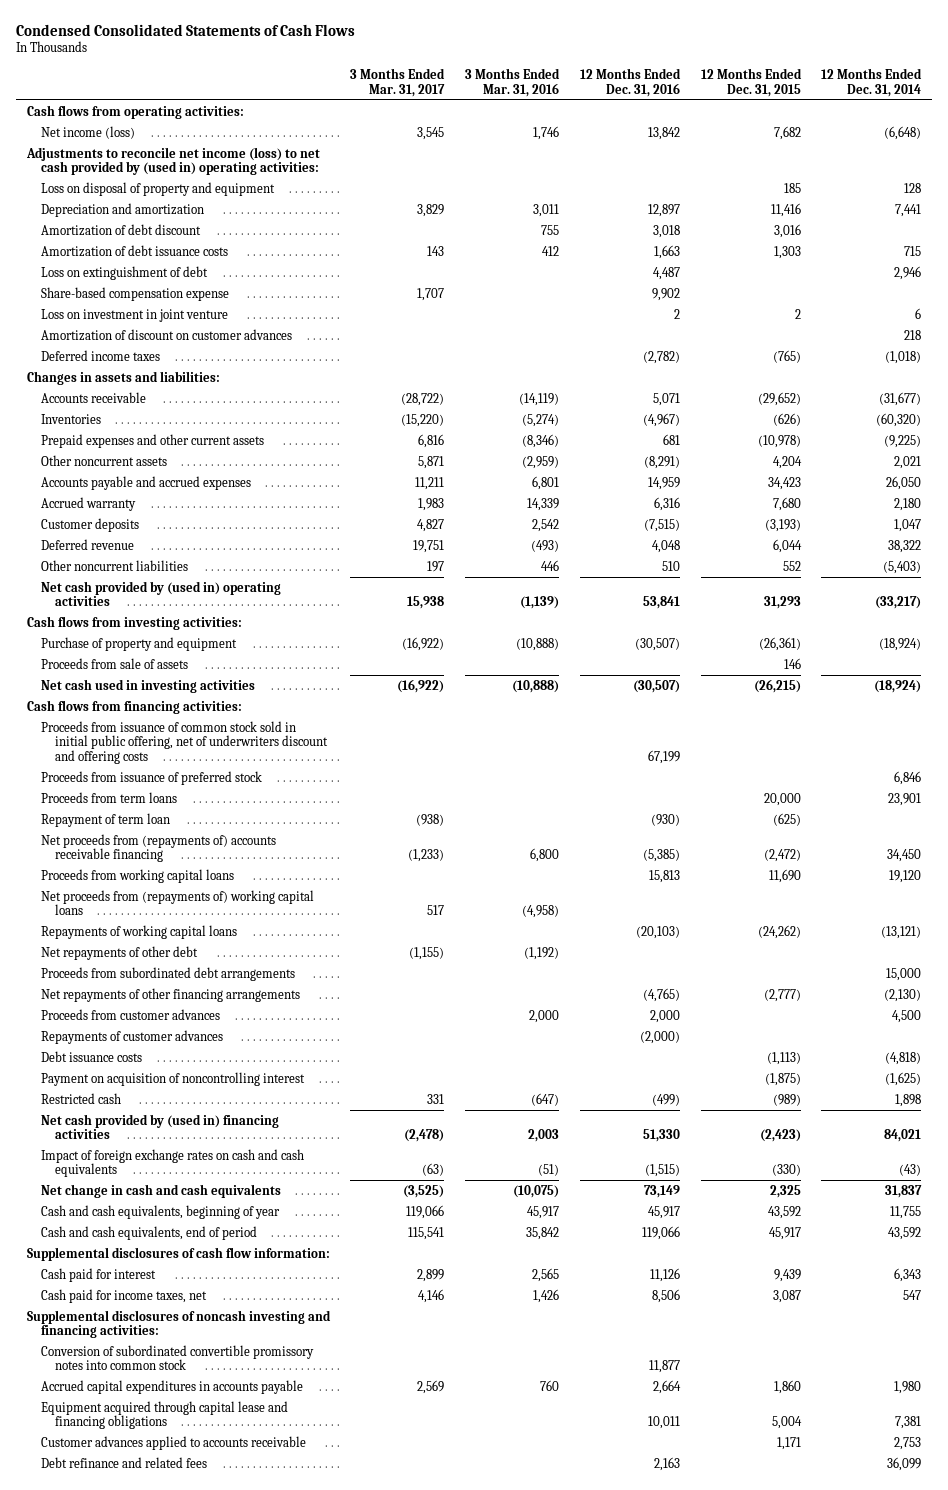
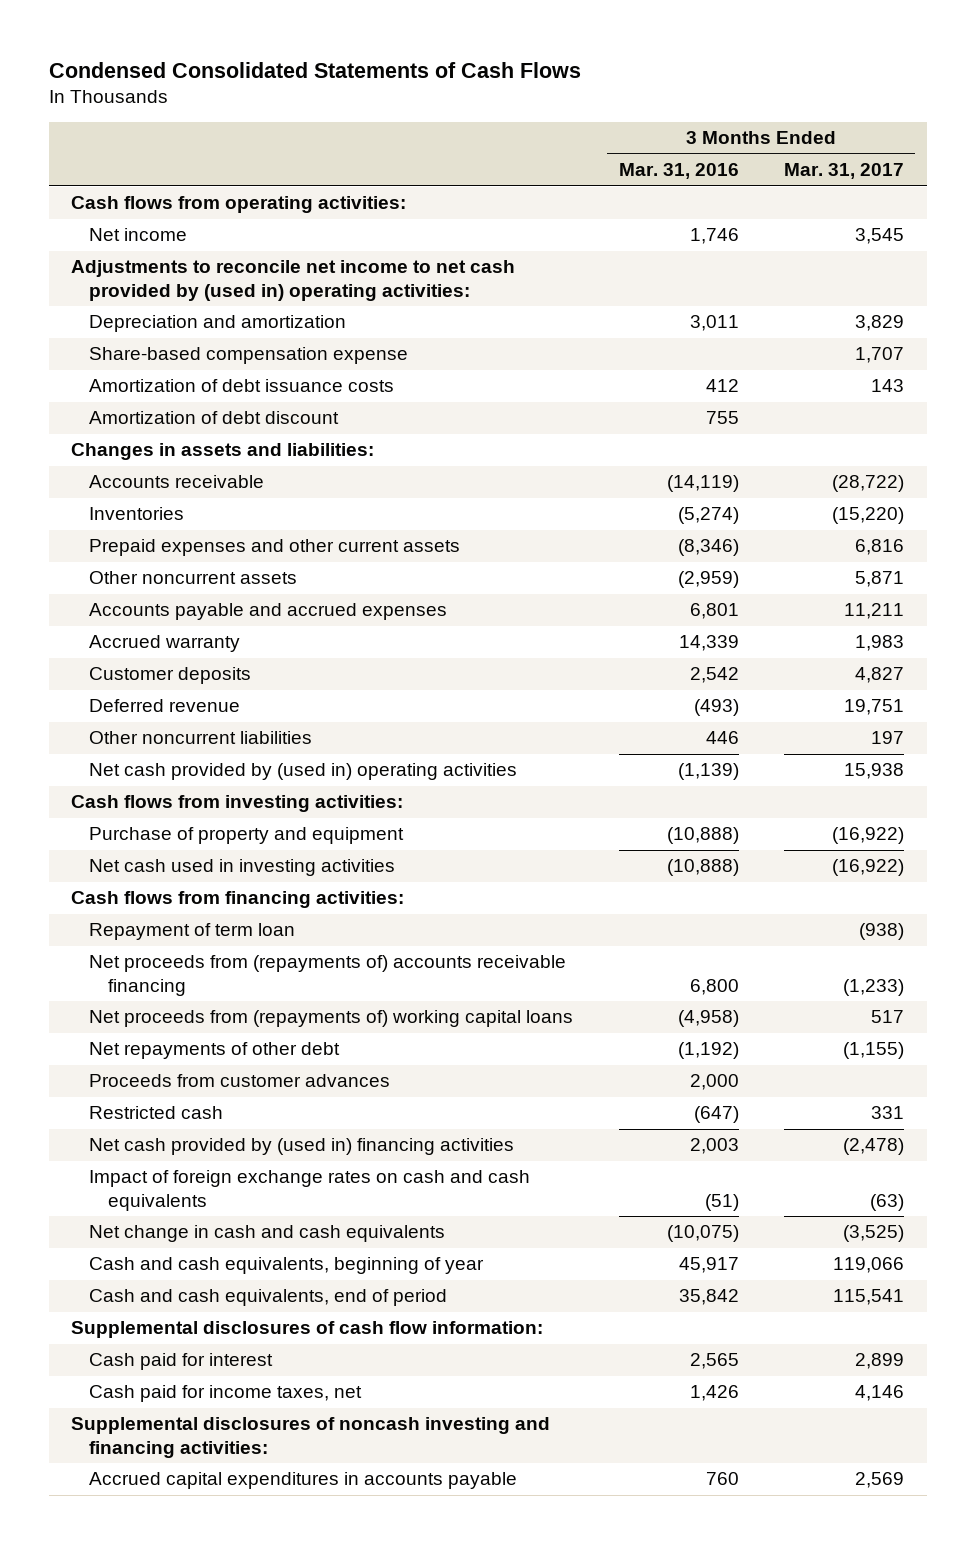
- | 3 Months Ended Mar. 31, 2017 | 3 Months Ended Mar. 31, 2016 | 12 Months Ended Dec. 31, 2016 | 12 Months Ended Dec. 31, 2015 | 12 Months Ended Dec. 31, 2014
+ | 3 Months Ended Mar. 31, 2016 | 3 Months Ended Mar. 31, 2017
- Net income (loss) | 3,545 | 1,746 | 13,842 | 7,682 | (6,648)
- Adjustments to reconcile net income (loss) to net cash provided by (used in) operating activities:
- Loss on disposal of property and equipment | | | | 185 | 128
+ Net income | 1,746 | 3,545
+ Adjustments to reconcile net income to net cash provided by (used in) operating activities:
- Loss on extinguishment of debt | | | 4,487 | | 2,946
- Loss on investment in joint venture | | | 2 | 2 | 6
- Amortization of discount on customer advances | | | | | 218
- Deferred income taxes | | | (2,782) | (765) | (1,018)
moved down: Amortization of debt issuance costs | 412 | 143
moved down: Amortization of debt discount | 755 |
- Proceeds from sale of assets | | | | 146 |
- Proceeds from issuance of common stock sold in initial public offering, net of underwriters discount and offering costs | | | 67,199 | |
- Proceeds from issuance of preferred stock | | | | | 6,846
- Proceeds from term loans | | | | 20,000 | 23,901
- Proceeds from working capital loans | | | 15,813 | 11,690 | 19,120
- Repayments of working capital loans | | | (20,103) | (24,262) | (13,121)
- Proceeds from subordinated debt arrangements | | | | | 15,000
- Net repayments of other financing arrangements | | | (4,765) | (2,777) | (2,130)
- Repayments of customer advances | | | (2,000) | |
- Debt issuance costs | | | | (1,113) | (4,818)
- Payment on acquisition of noncontrolling interest | | | | (1,875) | (1,625)
- Conversion of subordinated convertible promissory notes into common stock | | | 11,877 | |
- Equipment acquired through capital lease and financing obligations | | | 10,011 | 5,004 | 7,381
- Customer advances applied to accounts receivable | | | | 1,171 | 2,753
- Debt refinance and related fees | | | 2,163 | | 36,099

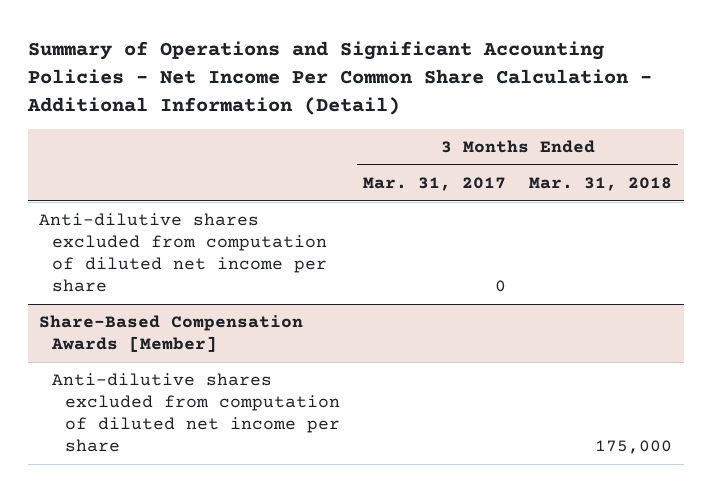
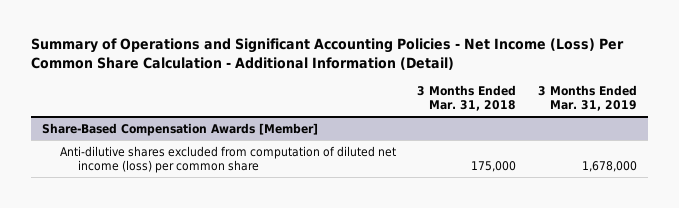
- Summary of Operations and Significant Accounting Policies - Net Income Per Common Share Calculation - Additional Information (Detail)
+ Summary of Operations and Significant Accounting Policies - Net Income (Loss) Per Common Share Calculation - Additional Information (Detail)
- | 3 Months Ended Mar. 31, 2017 | 3 Months Ended Mar. 31, 2018
+ | 3 Months Ended Mar. 31, 2018 | 3 Months Ended Mar. 31, 2019
- Anti-dilutive shares excluded from computation of diluted net income per share | 0 |
@ Share-Based Compensation Awards [Member]
- Anti-dilutive shares excluded from computation of diluted net income per share | | 175,000
+ Anti-dilutive shares excluded from computation of diluted net income (loss) per common share | 175,000 | 1,678,000

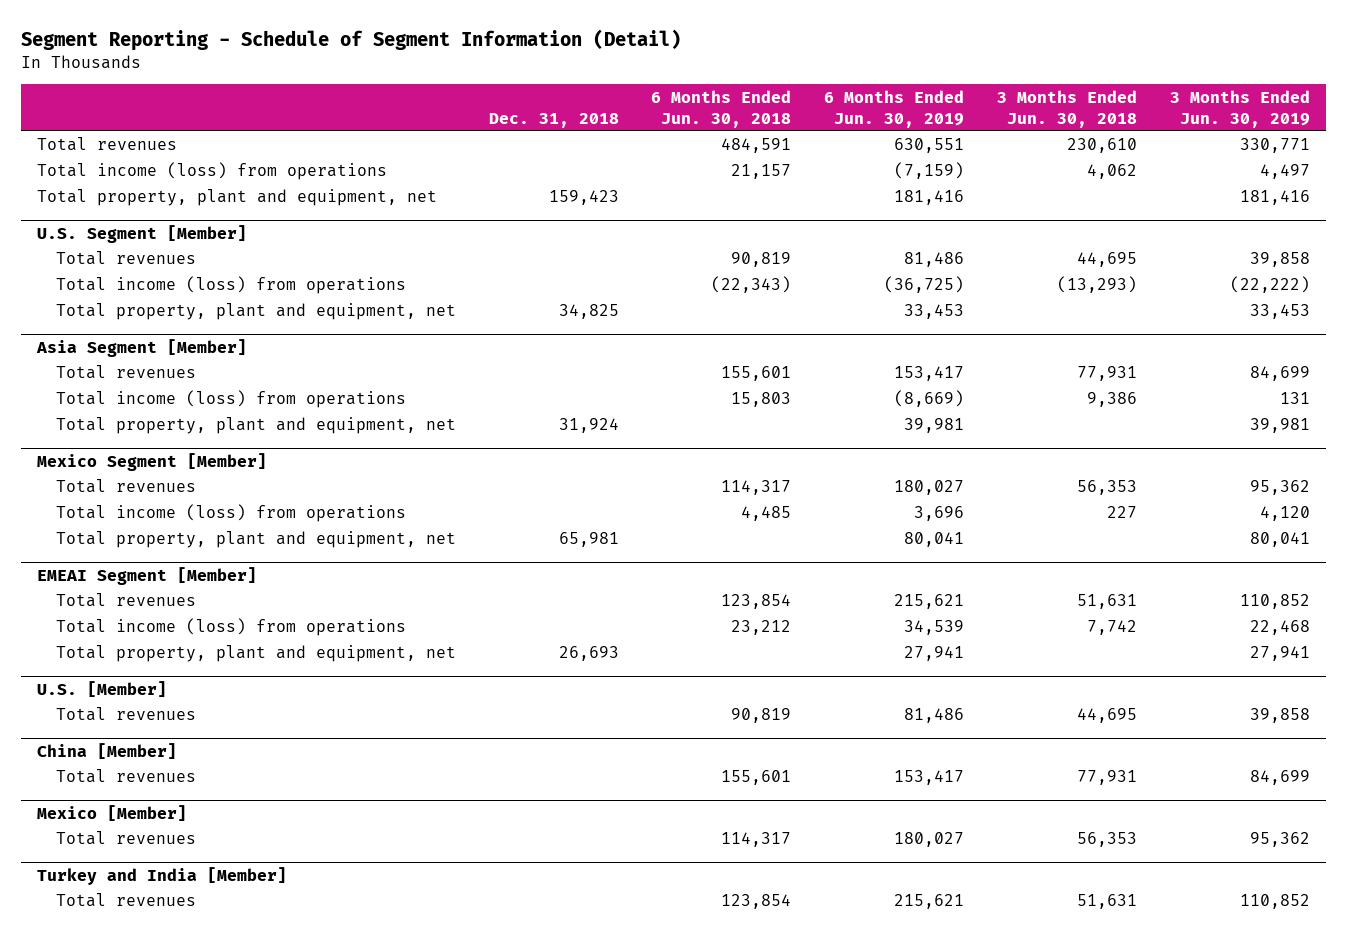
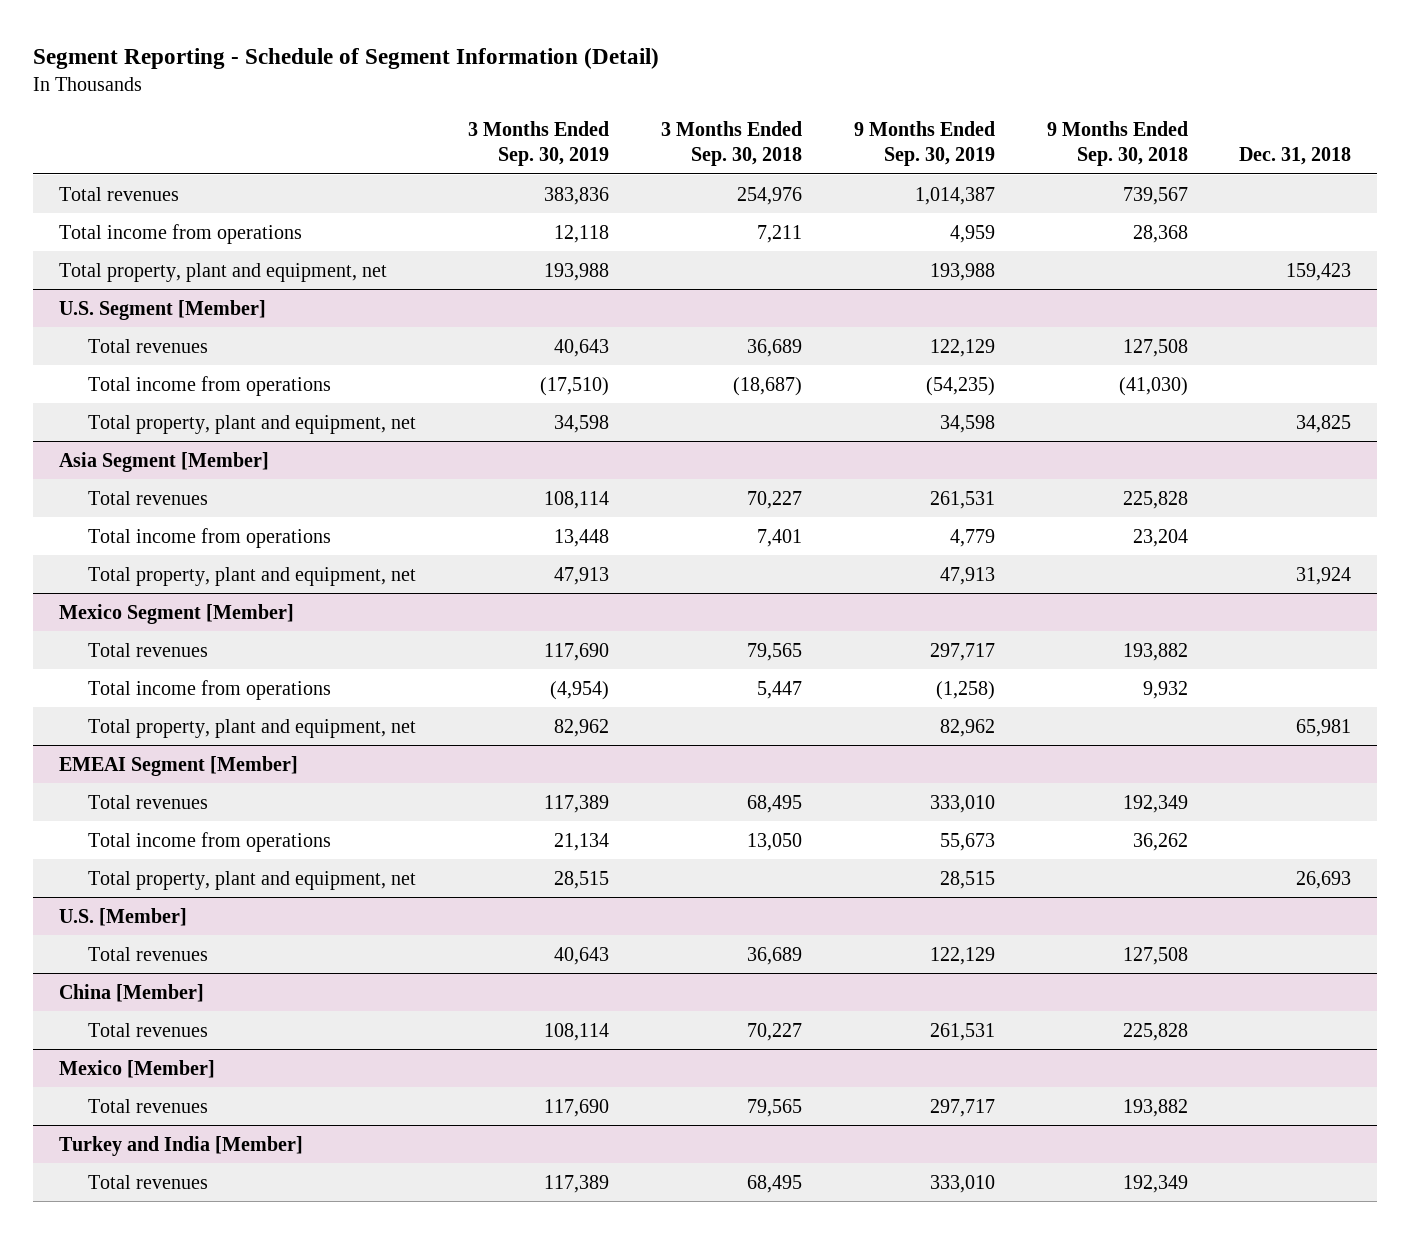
- | Dec. 31, 2018 | 6 Months Ended Jun. 30, 2018 | 6 Months Ended Jun. 30, 2019 | 3 Months Ended Jun. 30, 2018 | 3 Months Ended Jun. 30, 2019
+ | 3 Months Ended Sep. 30, 2019 | 3 Months Ended Sep. 30, 2018 | 9 Months Ended Sep. 30, 2019 | 9 Months Ended Sep. 30, 2018 | Dec. 31, 2018
- Total income (loss) from operations | | 21,157 | (7,159) | 4,062 | 4,497
+ Total income from operations | 12,118 | 7,211 | 4,959 | 28,368 |
@ U.S. Segment [Member]
- Total income (loss) from operations | | (22,343) | (36,725) | (13,293) | (22,222)
+ Total income from operations | (17,510) | (18,687) | (54,235) | (41,030) |
@ Asia Segment [Member]
- Total income (loss) from operations | | 15,803 | (8,669) | 9,386 | 131
+ Total income from operations | 13,448 | 7,401 | 4,779 | 23,204 |
@ Mexico Segment [Member]
- Total income (loss) from operations | | 4,485 | 3,696 | 227 | 4,120
+ Total income from operations | (4,954) | 5,447 | (1,258) | 9,932 |
@ EMEAI Segment [Member]
- Total income (loss) from operations | | 23,212 | 34,539 | 7,742 | 22,468
+ Total income from operations | 21,134 | 13,050 | 55,673 | 36,262 |

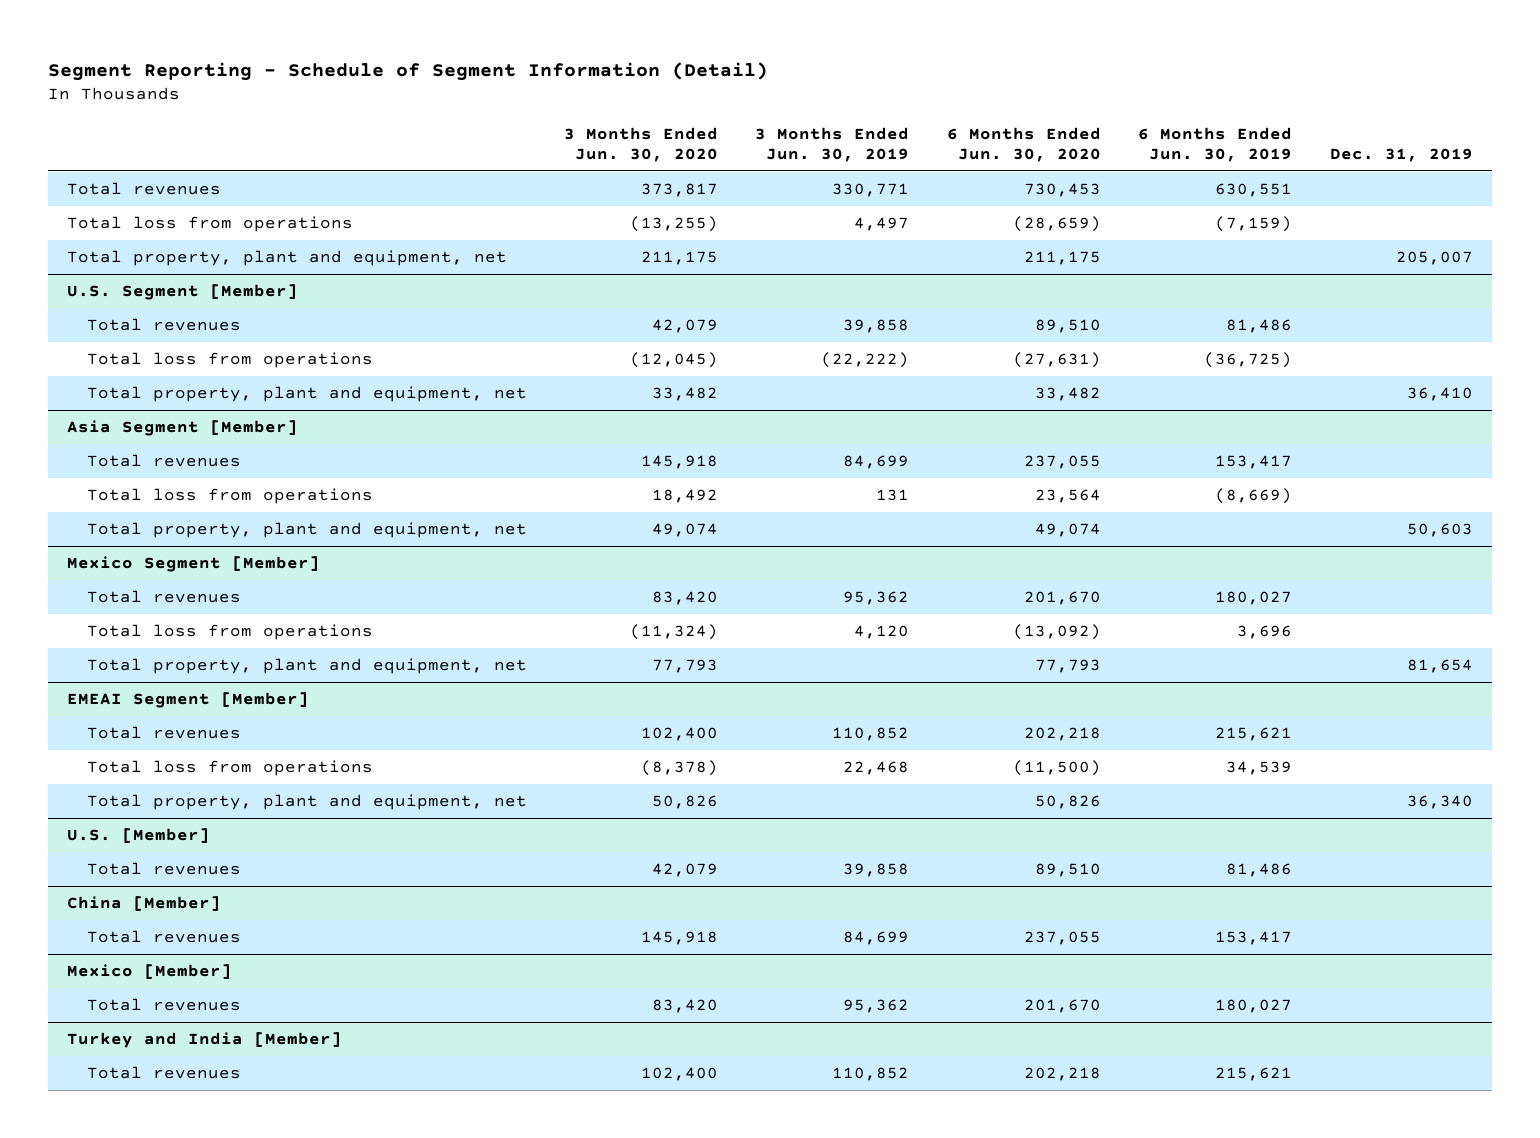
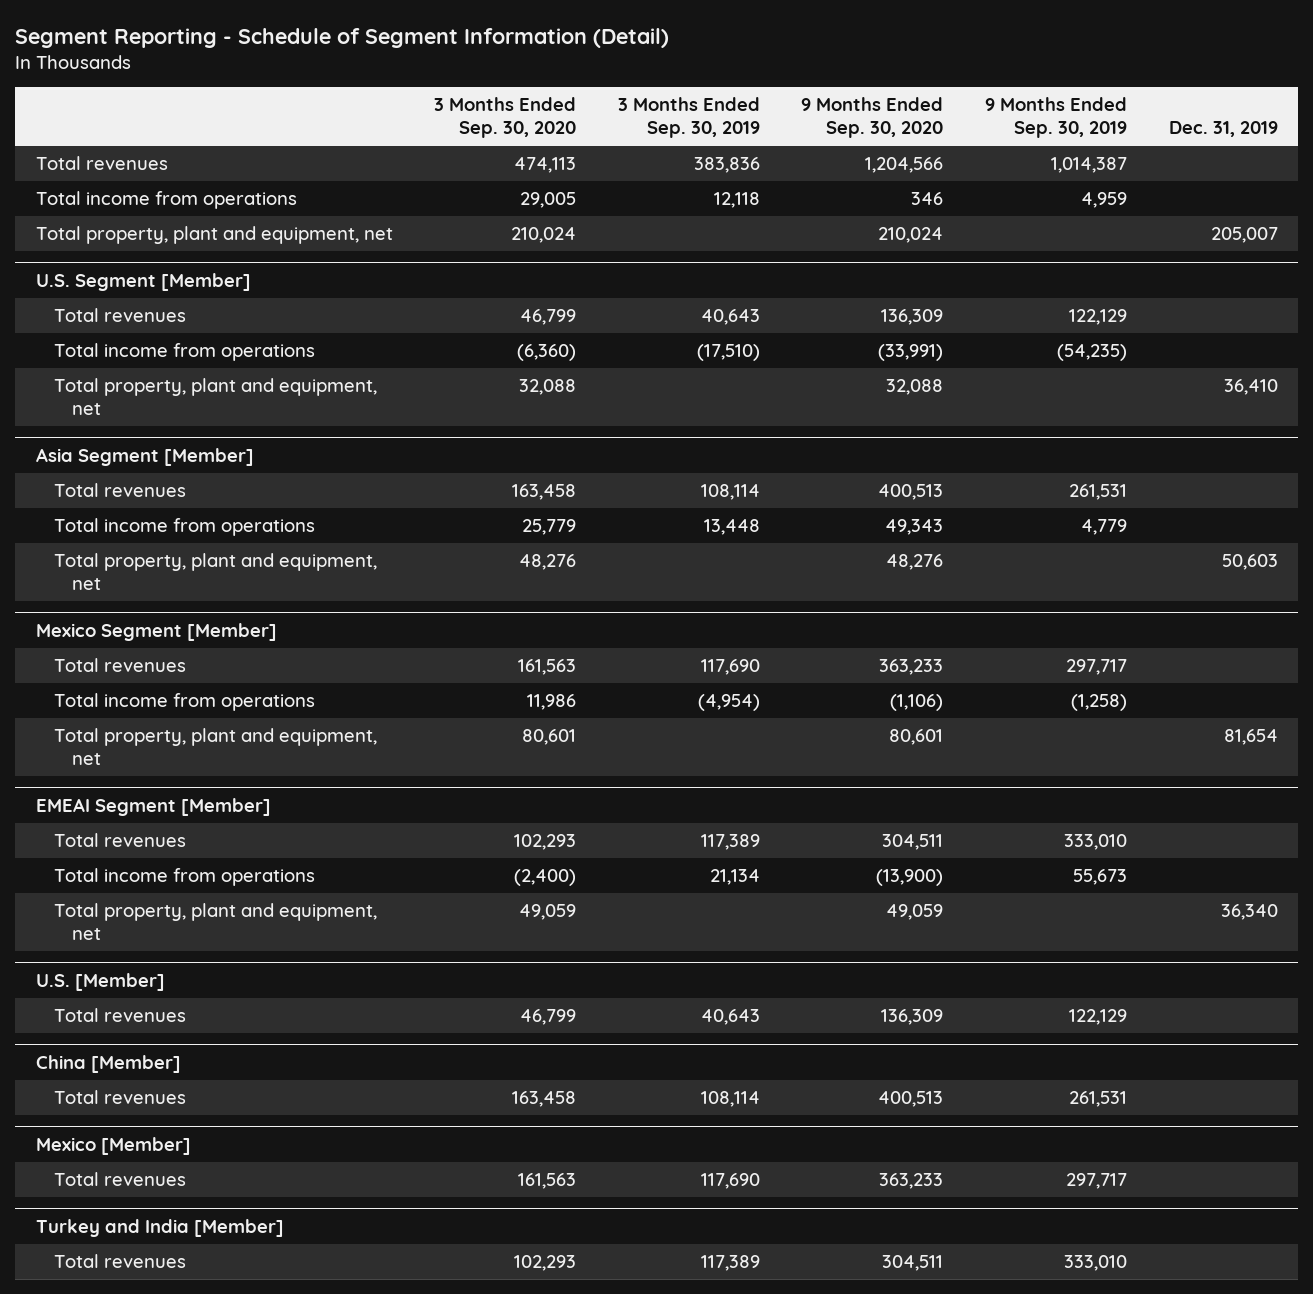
- | 3 Months Ended Jun. 30, 2020 | 3 Months Ended Jun. 30, 2019 | 6 Months Ended Jun. 30, 2020 | 6 Months Ended Jun. 30, 2019 | Dec. 31, 2019
+ | 3 Months Ended Sep. 30, 2020 | 3 Months Ended Sep. 30, 2019 | 9 Months Ended Sep. 30, 2020 | 9 Months Ended Sep. 30, 2019 | Dec. 31, 2019
- Total loss from operations | (13,255) | 4,497 | (28,659) | (7,159) |
+ Total income from operations | 29,005 | 12,118 | 346 | 4,959 |
@ U.S. Segment [Member]
- Total loss from operations | (12,045) | (22,222) | (27,631) | (36,725) |
+ Total income from operations | (6,360) | (17,510) | (33,991) | (54,235) |
@ Asia Segment [Member]
- Total loss from operations | 18,492 | 131 | 23,564 | (8,669) |
+ Total income from operations | 25,779 | 13,448 | 49,343 | 4,779 |
@ Mexico Segment [Member]
- Total loss from operations | (11,324) | 4,120 | (13,092) | 3,696 |
+ Total income from operations | 11,986 | (4,954) | (1,106) | (1,258) |
@ EMEAI Segment [Member]
- Total loss from operations | (8,378) | 22,468 | (11,500) | 34,539 |
+ Total income from operations | (2,400) | 21,134 | (13,900) | 55,673 |

